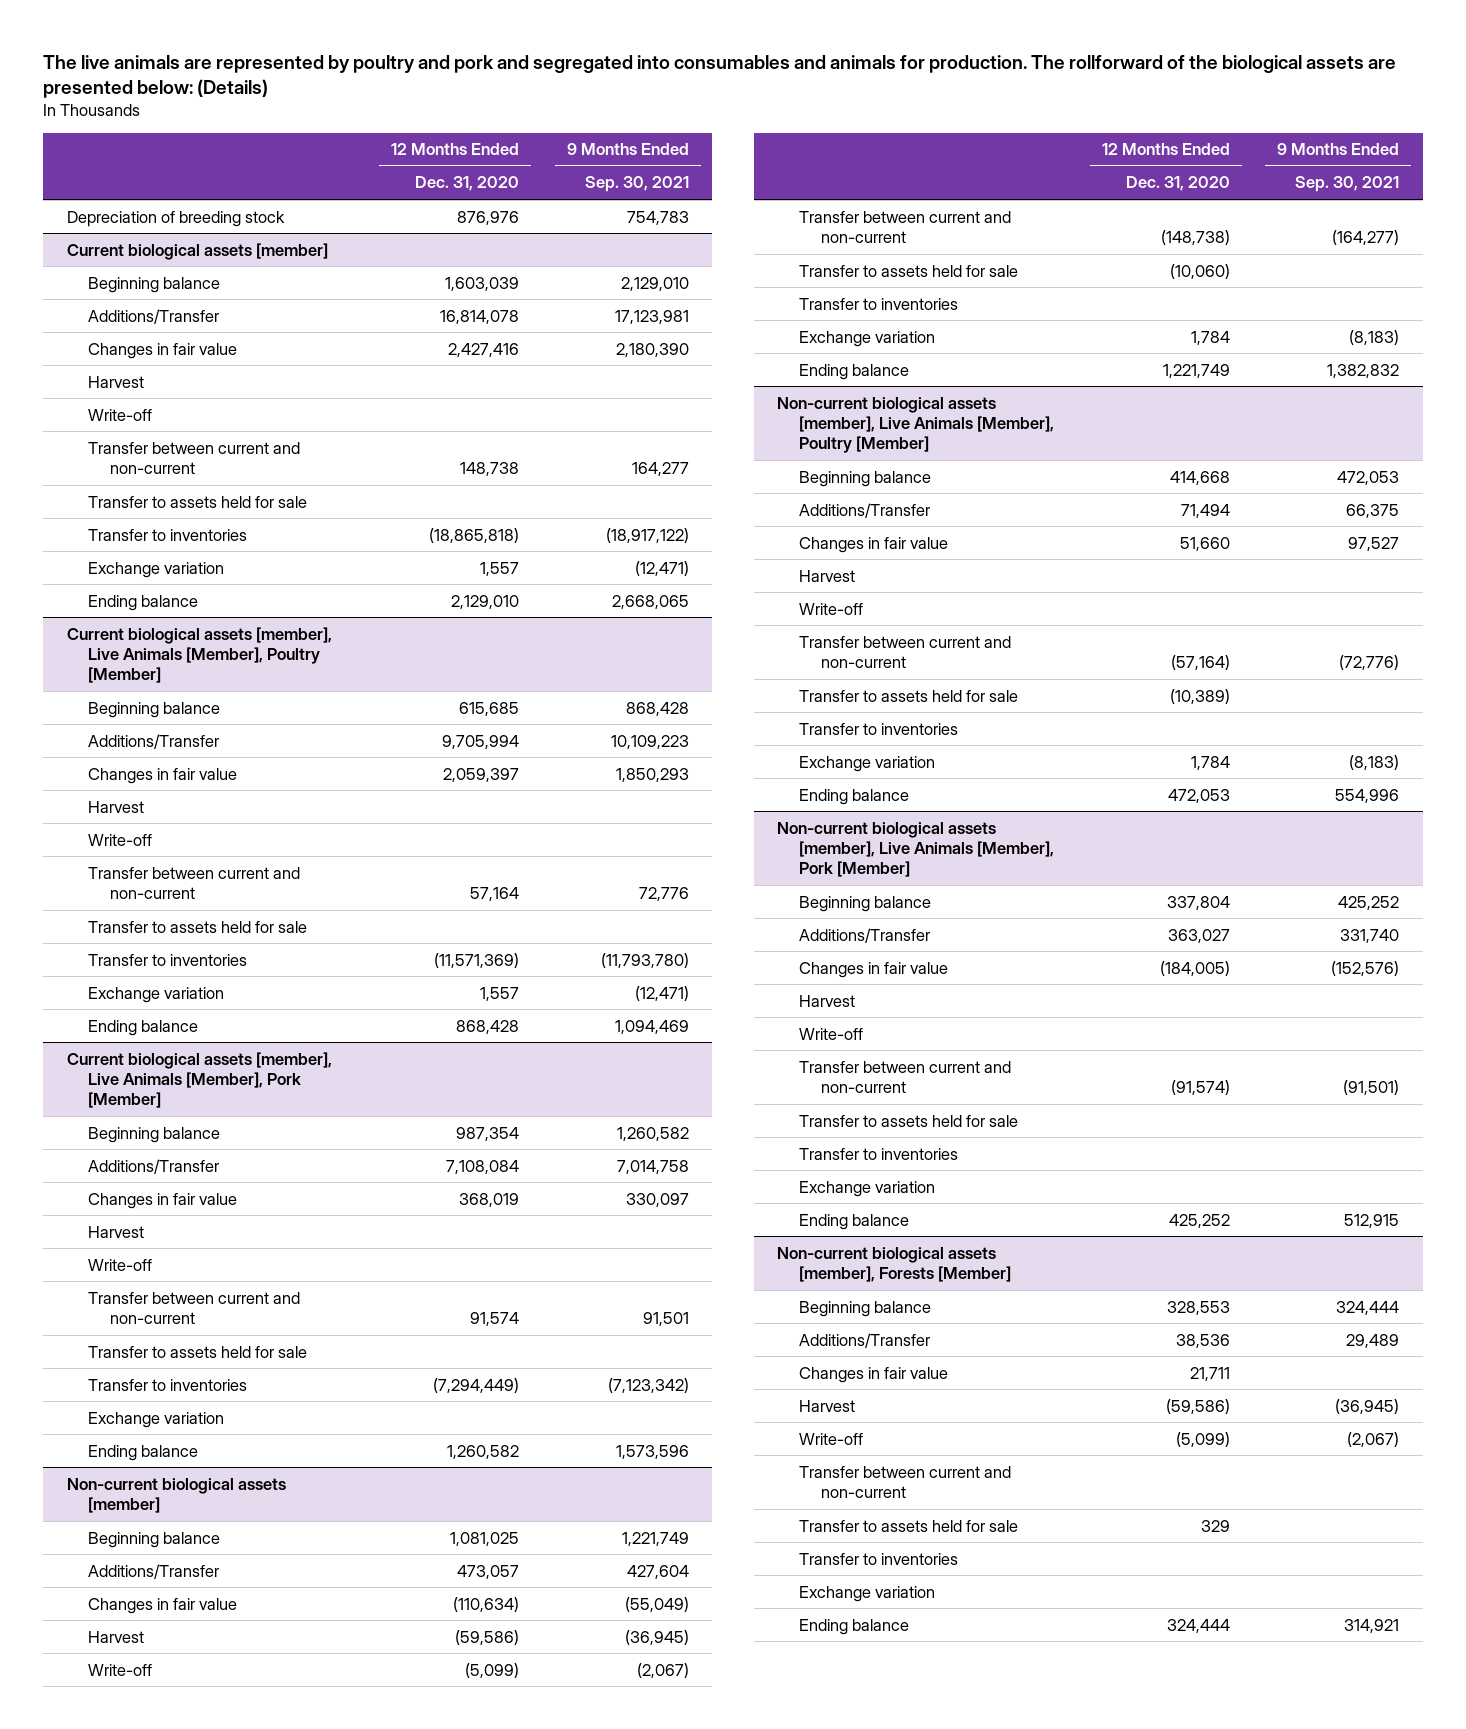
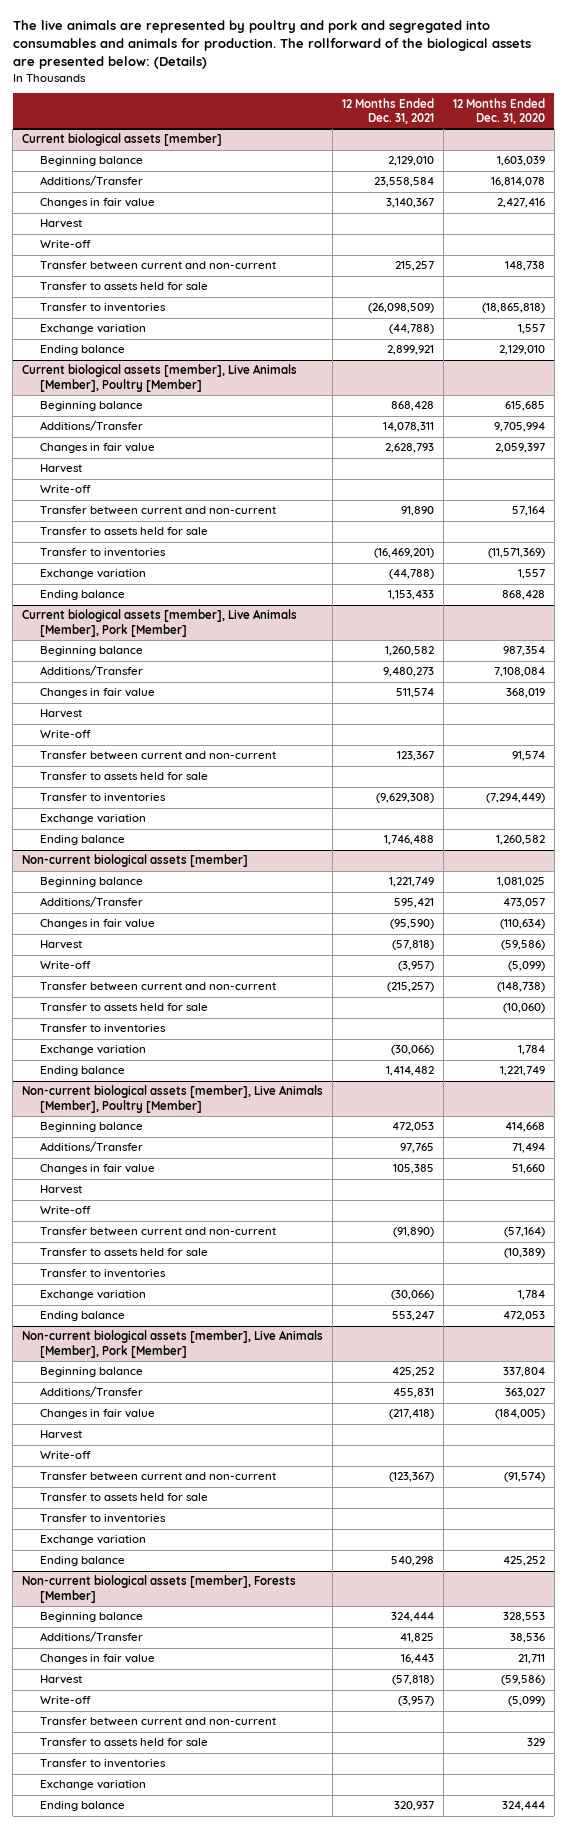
- | 12 Months Ended Dec. 31, 2020 | 9 Months Ended Sep. 30, 2021
+ | 12 Months Ended Dec. 31, 2021 | 12 Months Ended Dec. 31, 2020
- Depreciation of breeding stock | 876,976 | 754,783

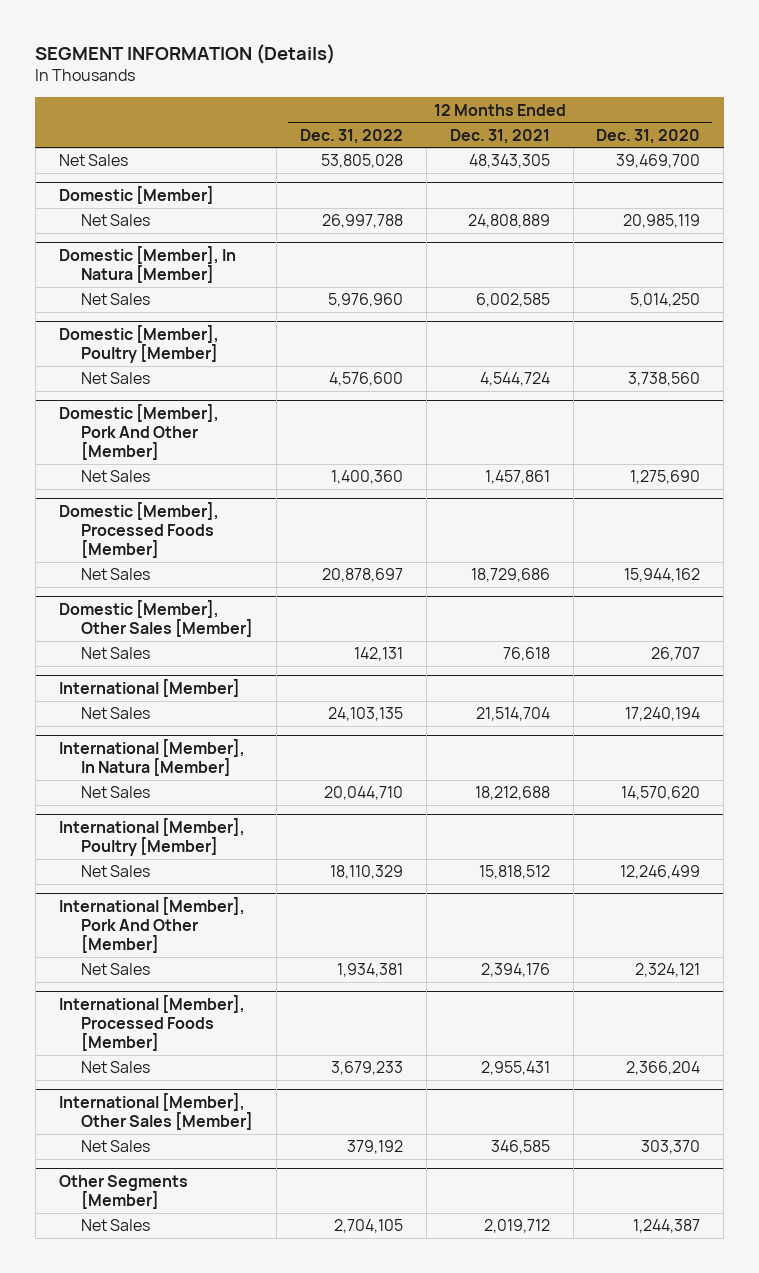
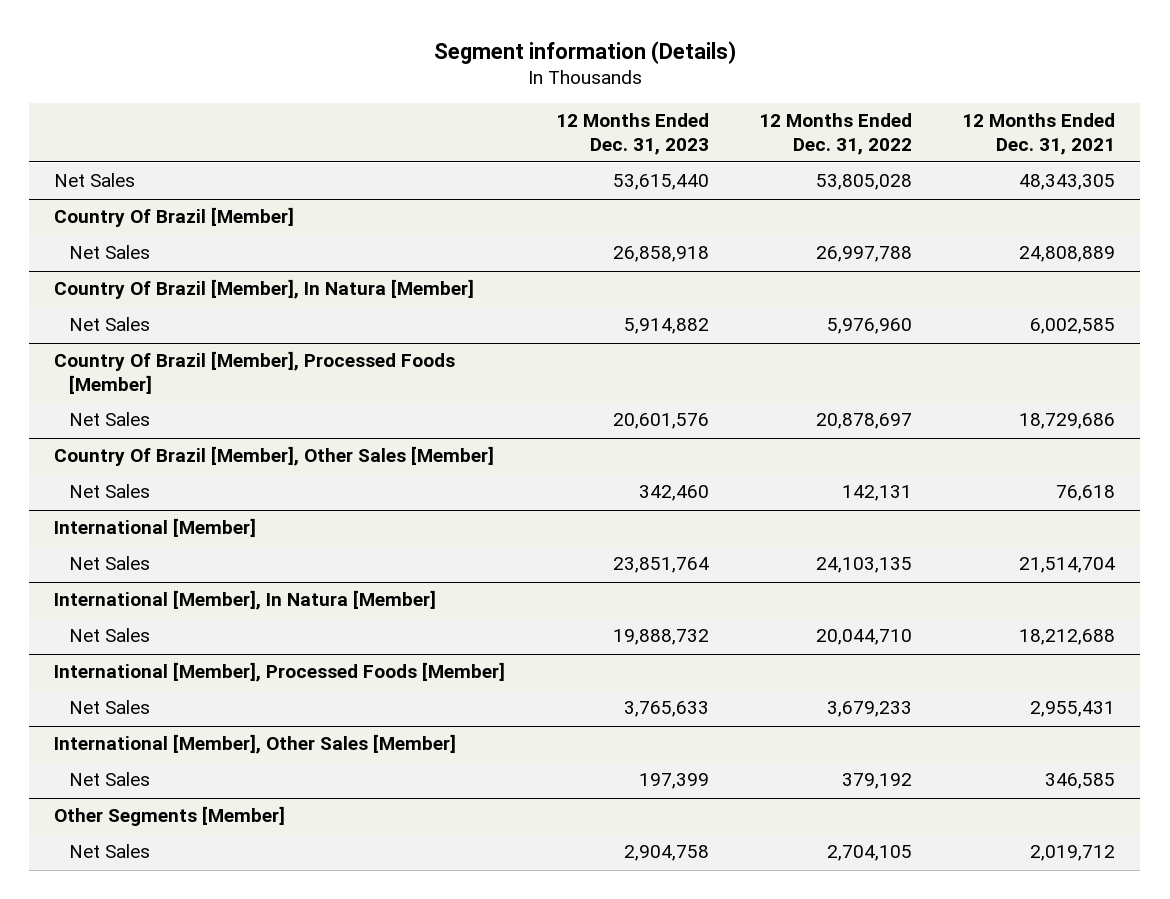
- SEGMENT INFORMATION (Details)
+ Segment information (Details)
- | 12 Months Ended Dec. 31, 2022 | 12 Months Ended Dec. 31, 2021 | 12 Months Ended Dec. 31, 2020
+ | 12 Months Ended Dec. 31, 2023 | 12 Months Ended Dec. 31, 2022 | 12 Months Ended Dec. 31, 2021
- Domestic [Member]
+ Country Of Brazil [Member]
- Domestic [Member], In Natura [Member]
+ Country Of Brazil [Member], In Natura [Member]
- Domestic [Member], Poultry [Member]
- Net Sales | 4,576,600 | 4,544,724 | 3,738,560
- Domestic [Member], Pork And Other [Member]
- Net Sales | 1,400,360 | 1,457,861 | 1,275,690
- Domestic [Member], Processed Foods [Member]
+ Country Of Brazil [Member], Processed Foods [Member]
- Domestic [Member], Other Sales [Member]
+ Country Of Brazil [Member], Other Sales [Member]
- International [Member], Poultry [Member]
- Net Sales | 18,110,329 | 15,818,512 | 12,246,499
- International [Member], Pork And Other [Member]
- Net Sales | 1,934,381 | 2,394,176 | 2,324,121

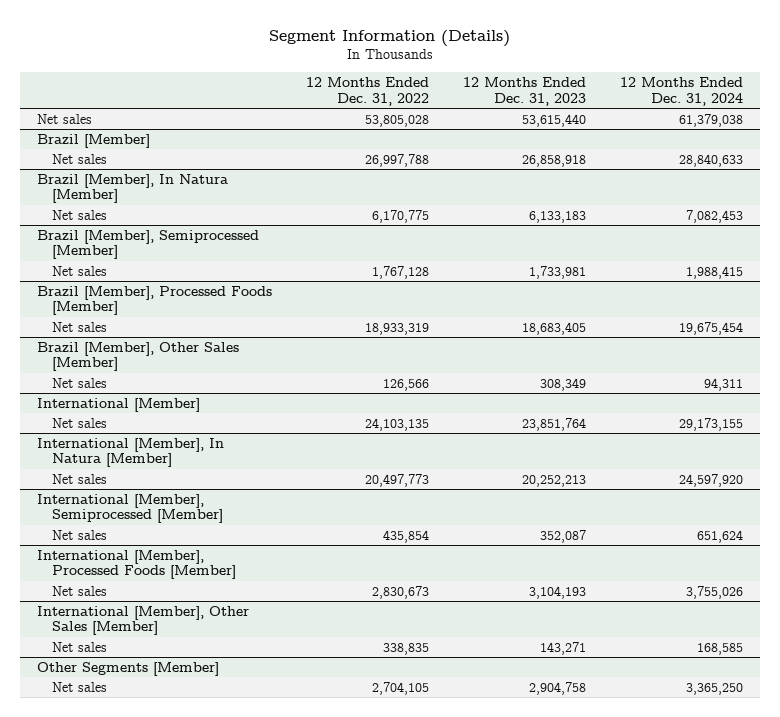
- Segment information (Details)
+ Segment Information (Details)
- | 12 Months Ended Dec. 31, 2023 | 12 Months Ended Dec. 31, 2022 | 12 Months Ended Dec. 31, 2021
+ | 12 Months Ended Dec. 31, 2022 | 12 Months Ended Dec. 31, 2023 | 12 Months Ended Dec. 31, 2024
- Net Sales | 53,615,440 | 53,805,028 | 48,343,305
- Country Of Brazil [Member]
- Net Sales | 26,858,918 | 26,997,788 | 24,808,889
- Country Of Brazil [Member], In Natura [Member]
- Net Sales | 5,914,882 | 5,976,960 | 6,002,585
- Country Of Brazil [Member], Processed Foods [Member]
- Net Sales | 20,601,576 | 20,878,697 | 18,729,686
- Country Of Brazil [Member], Other Sales [Member]
- Net Sales | 342,460 | 142,131 | 76,618
+ Net sales | 53,805,028 | 53,615,440 | 61,379,038
+ Brazil [Member]
+ Net sales | 26,997,788 | 26,858,918 | 28,840,633
+ Brazil [Member], In Natura [Member]
+ Net sales | 6,170,775 | 6,133,183 | 7,082,453
+ Brazil [Member], Semiprocessed [Member]
+ Net sales | 1,767,128 | 1,733,981 | 1,988,415
+ Brazil [Member], Processed Foods [Member]
+ Net sales | 18,933,319 | 18,683,405 | 19,675,454
+ Brazil [Member], Other Sales [Member]
+ Net sales | 126,566 | 308,349 | 94,311
@ International [Member]
- Net Sales | 23,851,764 | 24,103,135 | 21,514,704
+ Net sales | 24,103,135 | 23,851,764 | 29,173,155
@ International [Member], In Natura [Member]
- Net Sales | 19,888,732 | 20,044,710 | 18,212,688
+ Net sales | 20,497,773 | 20,252,213 | 24,597,920
+ International [Member], Semiprocessed [Member]
+ Net sales | 435,854 | 352,087 | 651,624
@ International [Member], Processed Foods [Member]
- Net Sales | 3,765,633 | 3,679,233 | 2,955,431
+ Net sales | 2,830,673 | 3,104,193 | 3,755,026
@ International [Member], Other Sales [Member]
- Net Sales | 197,399 | 379,192 | 346,585
+ Net sales | 338,835 | 143,271 | 168,585
@ Other Segments [Member]
- Net Sales | 2,904,758 | 2,704,105 | 2,019,712
+ Net sales | 2,704,105 | 2,904,758 | 3,365,250

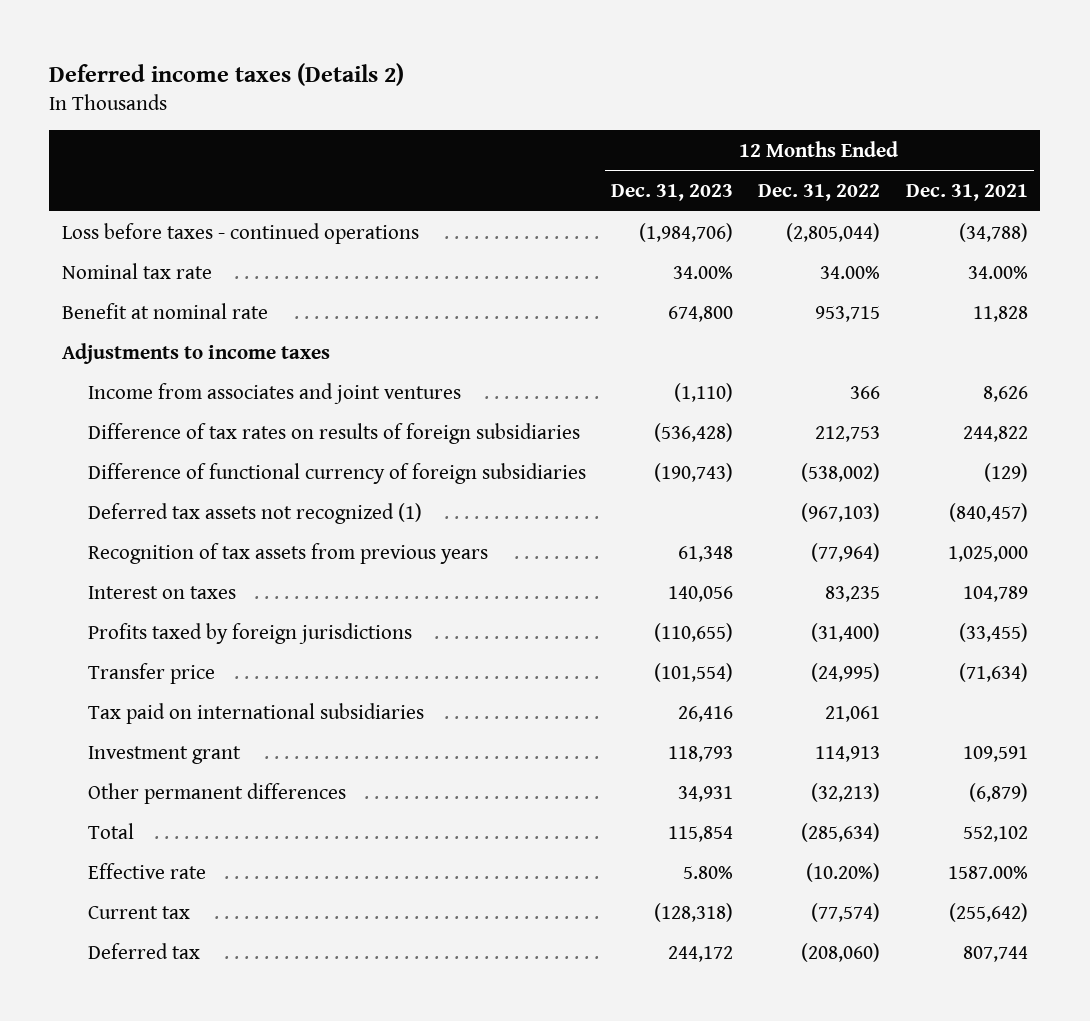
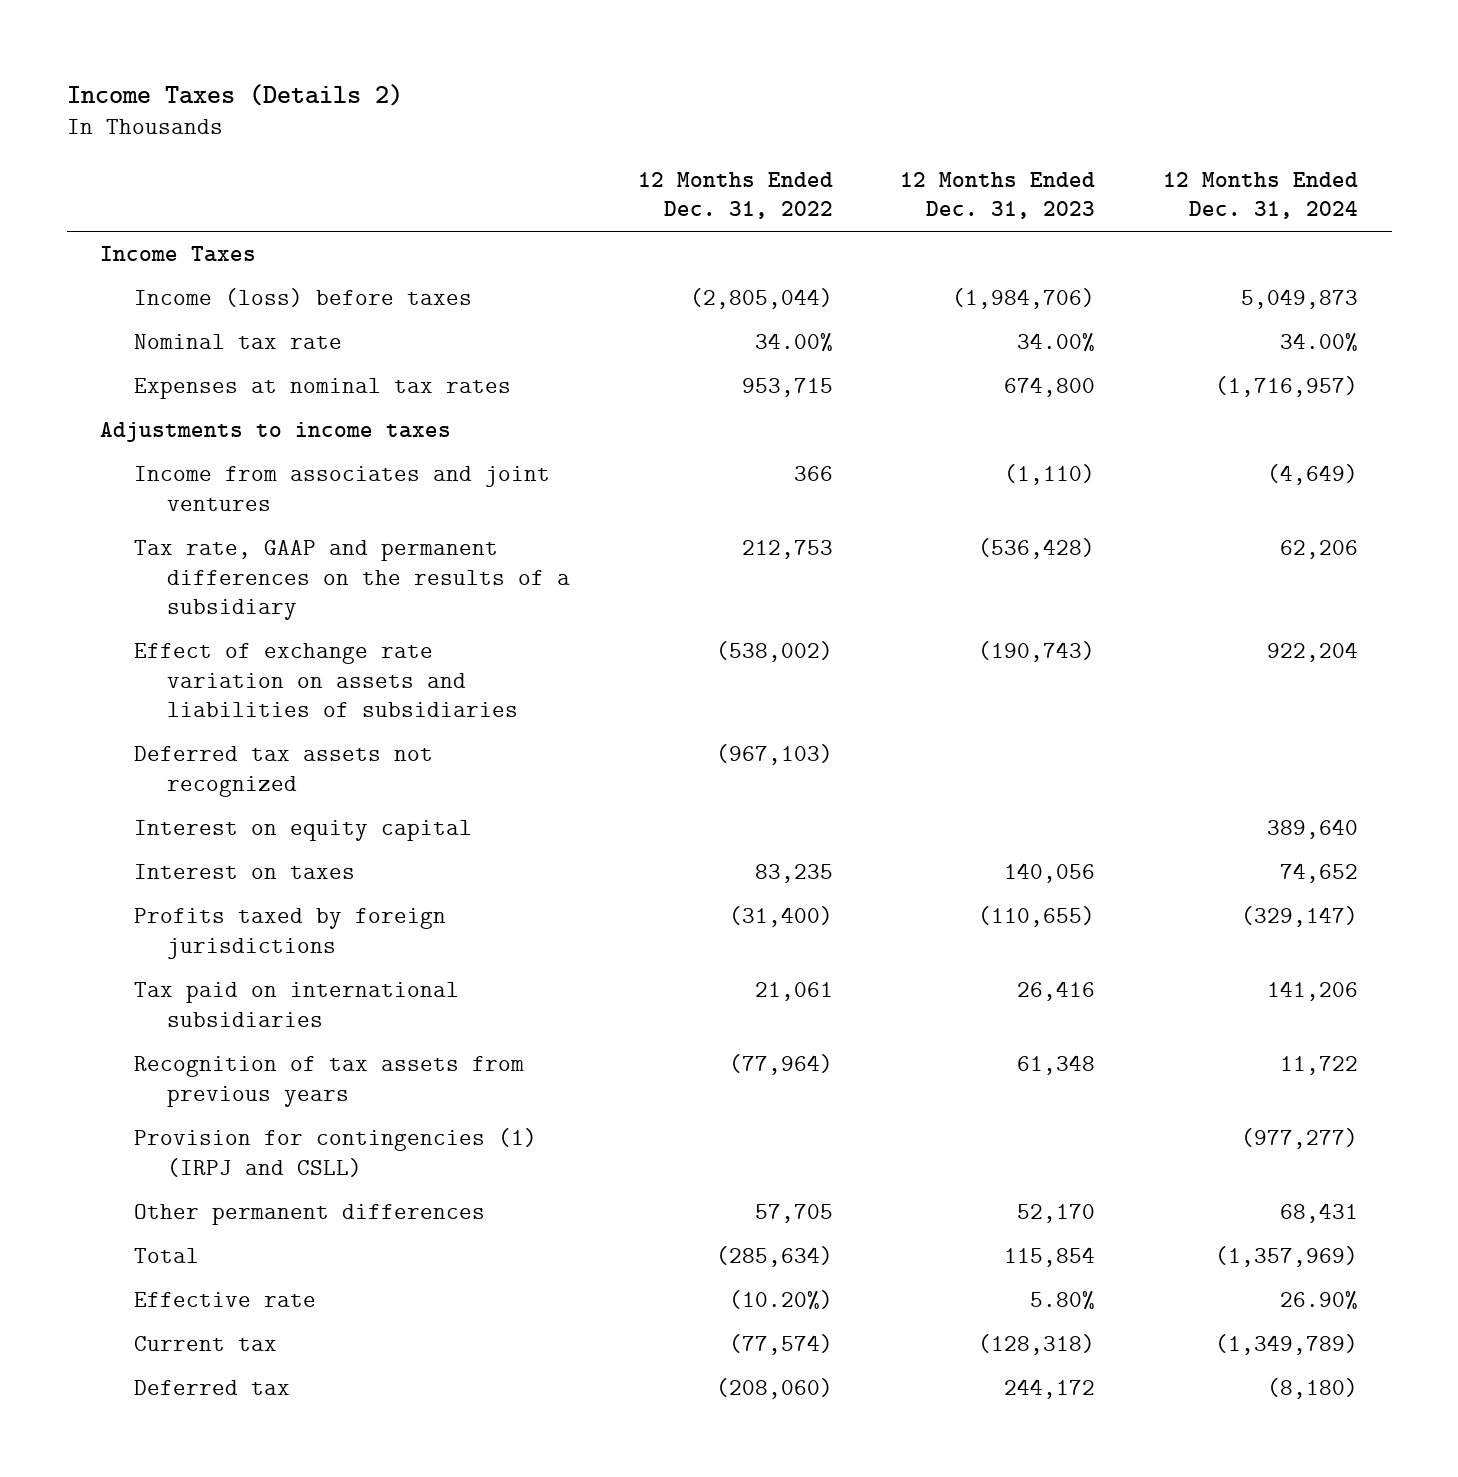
- Deferred income taxes (Details 2)
+ Income Taxes (Details 2)
- | 12 Months Ended Dec. 31, 2023 | 12 Months Ended Dec. 31, 2022 | 12 Months Ended Dec. 31, 2021
+ | 12 Months Ended Dec. 31, 2022 | 12 Months Ended Dec. 31, 2023 | 12 Months Ended Dec. 31, 2024
- Loss before taxes - continued operations | (1,984,706) | (2,805,044) | (34,788)
+ Income Taxes
+ Income (loss) before taxes | (2,805,044) | (1,984,706) | 5,049,873
- Benefit at nominal rate | 674,800 | 953,715 | 11,828
+ Expenses at nominal tax rates | 953,715 | 674,800 | (1,716,957)
- Difference of tax rates on results of foreign subsidiaries | (536,428) | 212,753 | 244,822
- Difference of functional currency of foreign subsidiaries | (190,743) | (538,002) | (129)
- Deferred tax assets not recognized (1) | | (967,103) | (840,457)
+ Tax rate, GAAP and permanent differences on the results of a subsidiary | 212,753 | (536,428) | 62,206
+ Effect of exchange rate variation on assets and liabilities of subsidiaries | (538,002) | (190,743) | 922,204
+ Deferred tax assets not recognized | (967,103) | |
+ Interest on equity capital | | | 389,640
- Transfer price | (101,554) | (24,995) | (71,634)
- Investment grant | 118,793 | 114,913 | 109,591
- Other permanent differences | 34,931 | (32,213) | (6,879)
moved down: Recognition of tax assets from previous years | (77,964) | 61,348 | 11,722
+ Provision for contingencies (1) (IRPJ and CSLL) | | | (977,277)
+ Other permanent differences | 57,705 | 52,170 | 68,431

